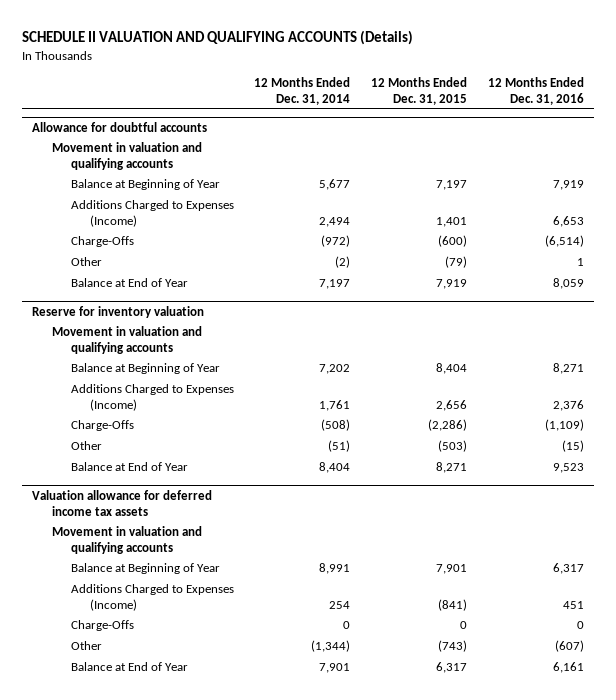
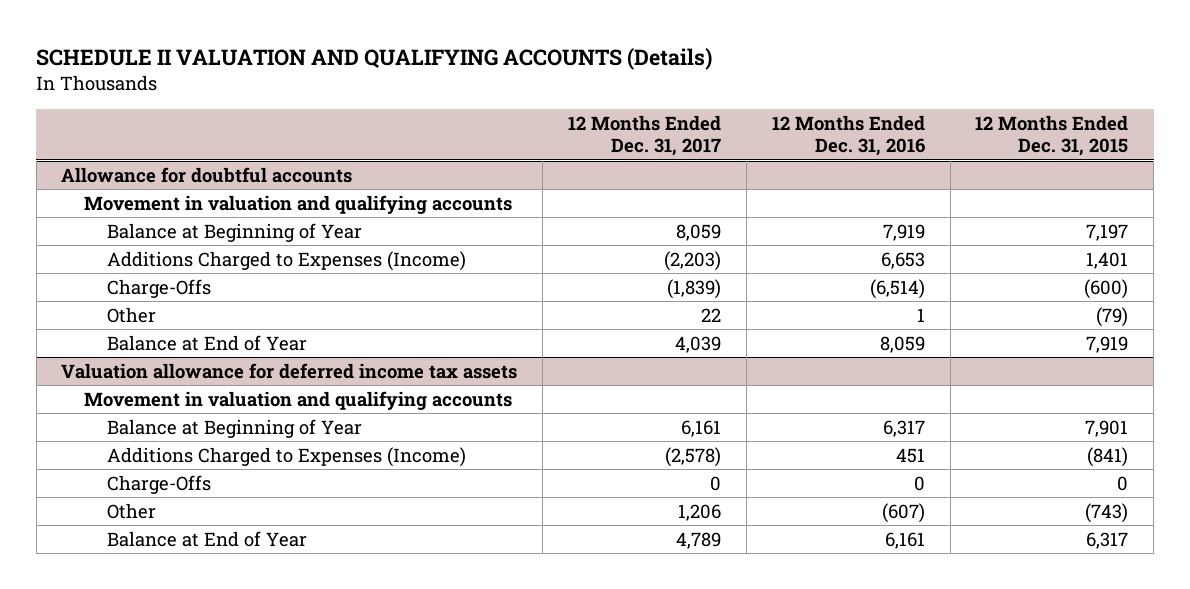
- | 12 Months Ended Dec. 31, 2014 | 12 Months Ended Dec. 31, 2015 | 12 Months Ended Dec. 31, 2016
+ | 12 Months Ended Dec. 31, 2017 | 12 Months Ended Dec. 31, 2016 | 12 Months Ended Dec. 31, 2015
- Reserve for inventory valuation
- Movement in valuation and qualifying accounts
- Balance at Beginning of Year | 7,202 | 8,404 | 8,271
- Additions Charged to Expenses (Income) | 1,761 | 2,656 | 2,376
- Charge-Offs | (508) | (2,286) | (1,109)
- Other | (51) | (503) | (15)
- Balance at End of Year | 8,404 | 8,271 | 9,523

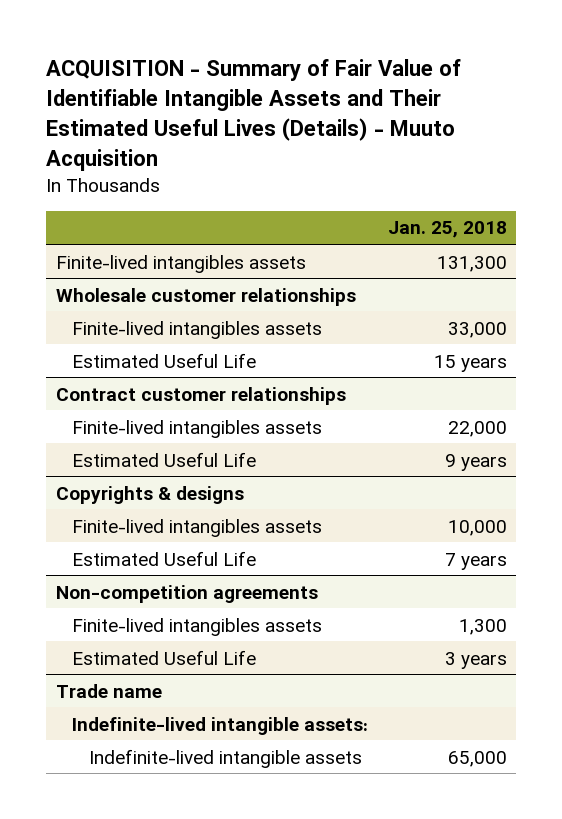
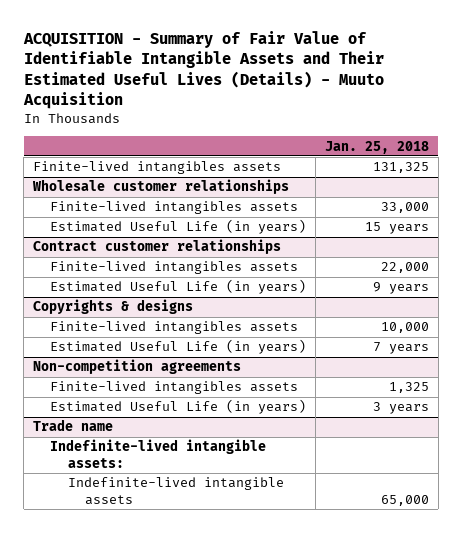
- Finite-lived intangibles assets | 131,300
+ Finite-lived intangibles assets | 131,325
@ Wholesale customer relationships
- Estimated Useful Life | 15 years
+ Estimated Useful Life (in years) | 15 years
@ Contract customer relationships
- Estimated Useful Life | 9 years
+ Estimated Useful Life (in years) | 9 years
@ Copyrights & designs
- Estimated Useful Life | 7 years
+ Estimated Useful Life (in years) | 7 years
@ Non-competition agreements
- Finite-lived intangibles assets | 1,300
- Estimated Useful Life | 3 years
+ Finite-lived intangibles assets | 1,325
+ Estimated Useful Life (in years) | 3 years

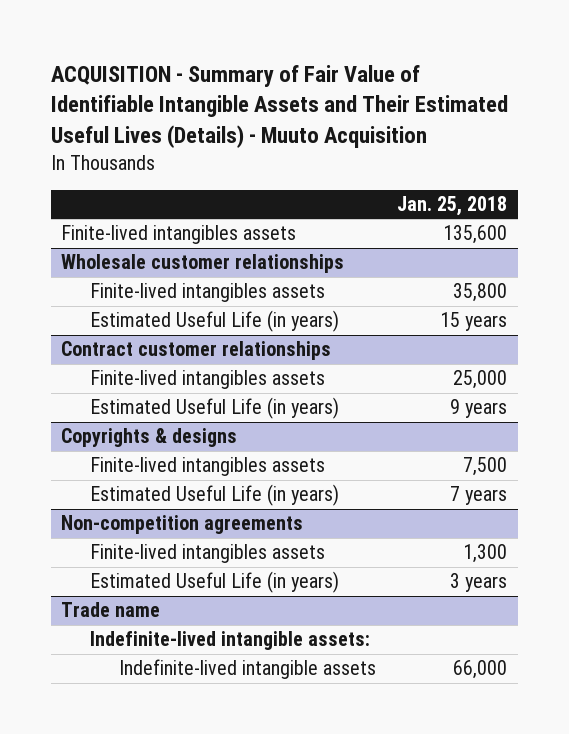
- Finite-lived intangibles assets | 131,325
+ Finite-lived intangibles assets | 135,600
@ Wholesale customer relationships
- Finite-lived intangibles assets | 33,000
+ Finite-lived intangibles assets | 35,800
@ Contract customer relationships
- Finite-lived intangibles assets | 22,000
+ Finite-lived intangibles assets | 25,000
@ Copyrights & designs
- Finite-lived intangibles assets | 10,000
+ Finite-lived intangibles assets | 7,500
@ Non-competition agreements
- Finite-lived intangibles assets | 1,325
+ Finite-lived intangibles assets | 1,300
@ Trade name
- Indefinite-lived intangible assets | 65,000
+ Indefinite-lived intangible assets | 66,000

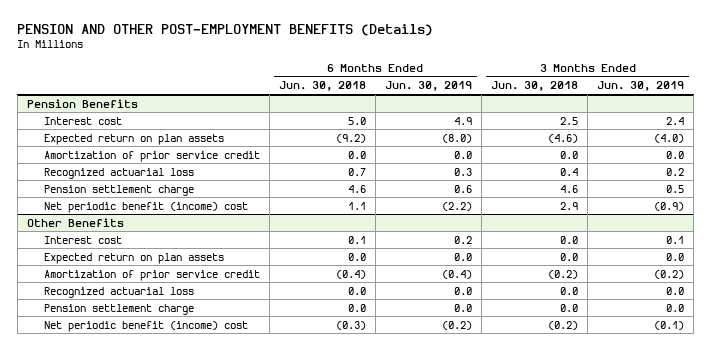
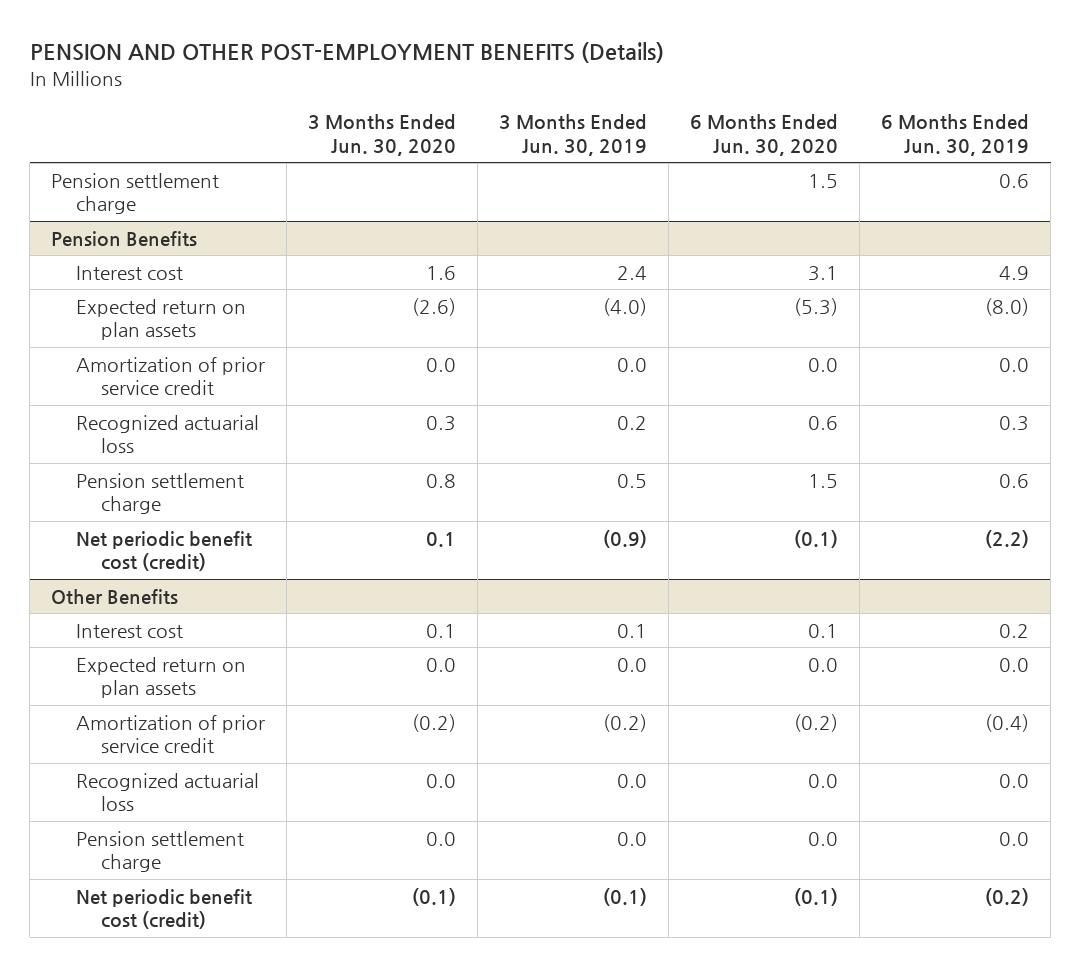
- | 6 Months Ended Jun. 30, 2018 | 6 Months Ended Jun. 30, 2019 | 3 Months Ended Jun. 30, 2018 | 3 Months Ended Jun. 30, 2019
+ | 3 Months Ended Jun. 30, 2020 | 3 Months Ended Jun. 30, 2019 | 6 Months Ended Jun. 30, 2020 | 6 Months Ended Jun. 30, 2019
+ Pension settlement charge | | | 1.5 | 0.6
@ Pension Benefits
- Net periodic benefit (income) cost | 1.1 | (2.2) | 2.9 | (0.9)
+ Net periodic benefit cost (credit) | 0.1 | (0.9) | (0.1) | (2.2)
@ Other Benefits
- Net periodic benefit (income) cost | (0.3) | (0.2) | (0.2) | (0.1)
+ Net periodic benefit cost (credit) | (0.1) | (0.1) | (0.1) | (0.2)

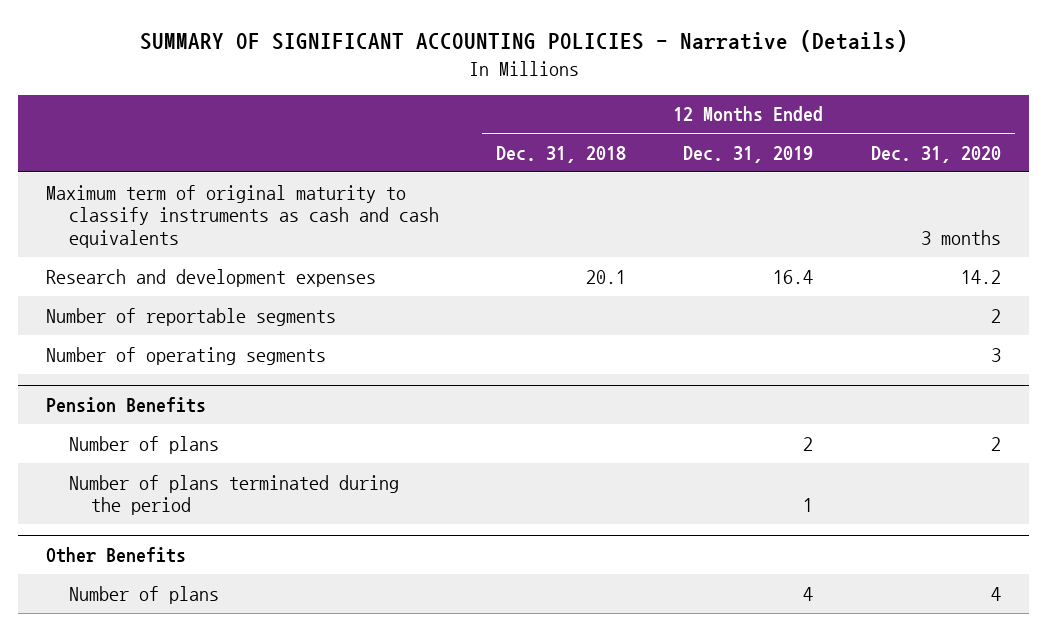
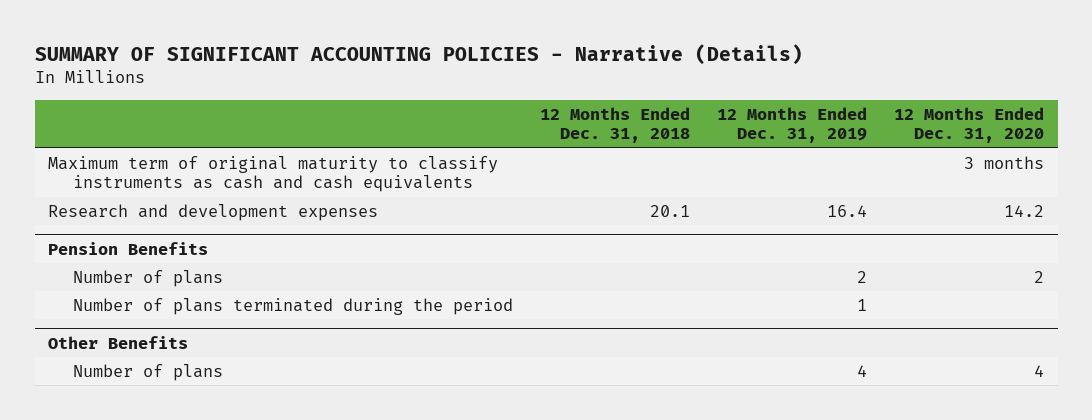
- Number of reportable segments | | | 2
- Number of operating segments | | | 3

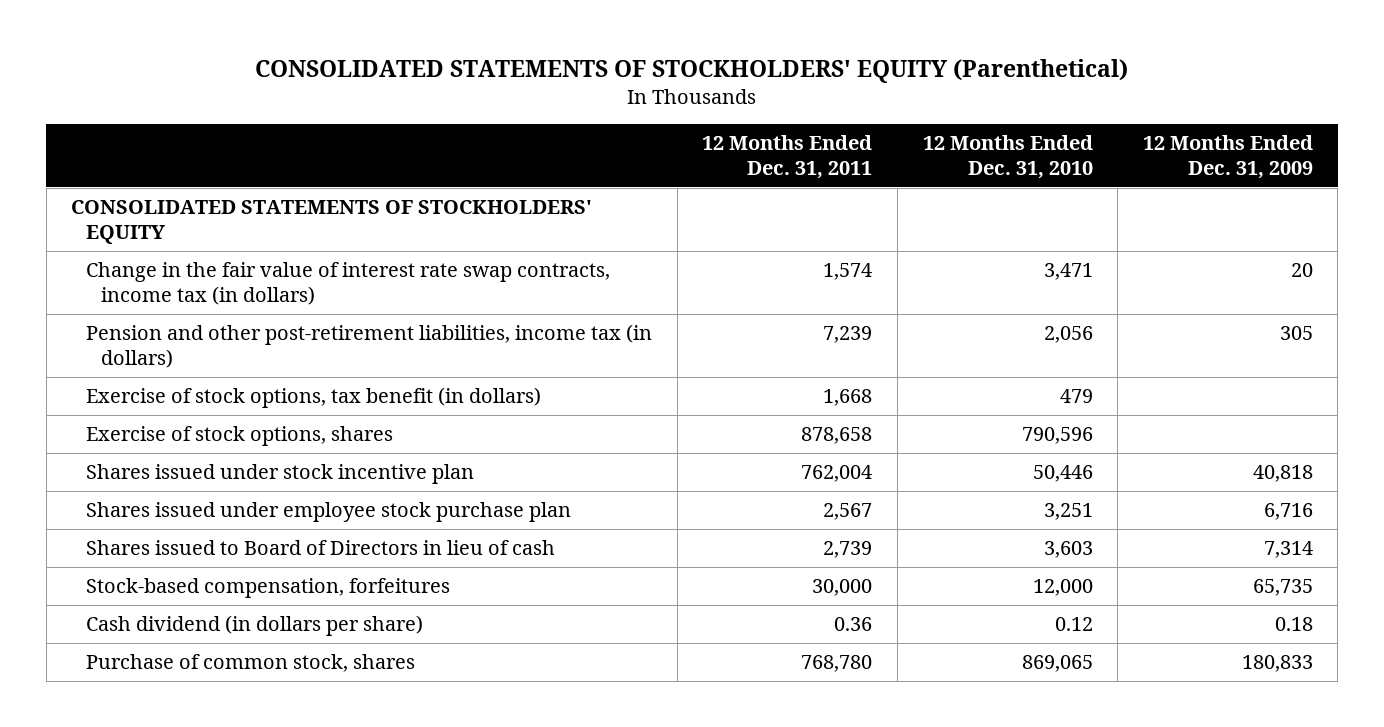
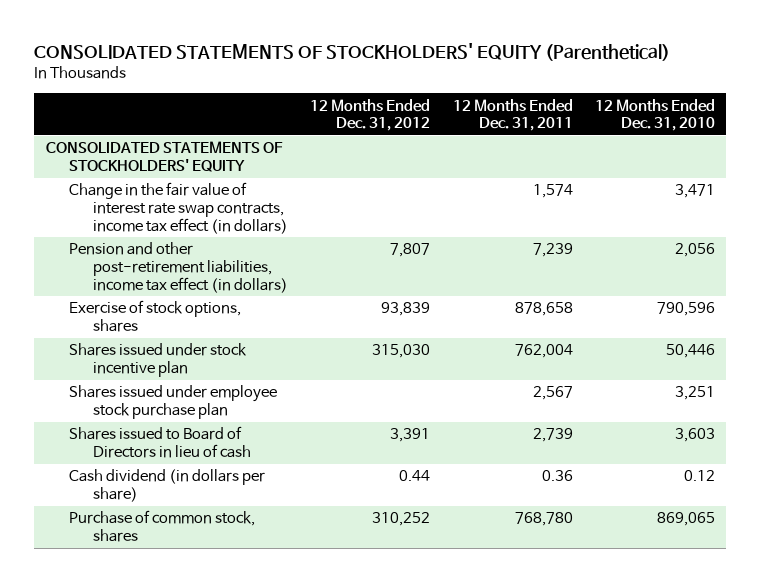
- | 12 Months Ended Dec. 31, 2011 | 12 Months Ended Dec. 31, 2010 | 12 Months Ended Dec. 31, 2009
+ | 12 Months Ended Dec. 31, 2012 | 12 Months Ended Dec. 31, 2011 | 12 Months Ended Dec. 31, 2010
- Change in the fair value of interest rate swap contracts, income tax (in dollars) | 1,574 | 3,471 | 20
- Pension and other post-retirement liabilities, income tax (in dollars) | 7,239 | 2,056 | 305
- Exercise of stock options, tax benefit (in dollars) | 1,668 | 479 |
+ Change in the fair value of interest rate swap contracts, income tax effect (in dollars) | | 1,574 | 3,471
+ Pension and other post-retirement liabilities, income tax effect (in dollars) | 7,807 | 7,239 | 2,056
- Stock-based compensation, forfeitures | 30,000 | 12,000 | 65,735

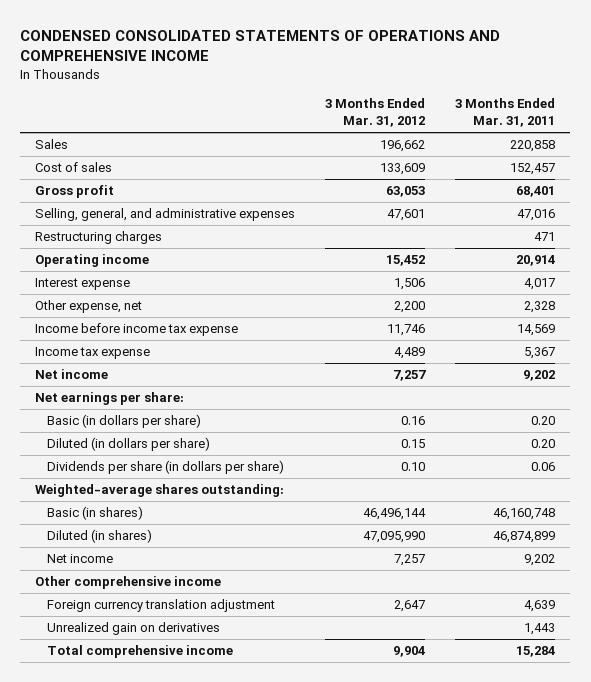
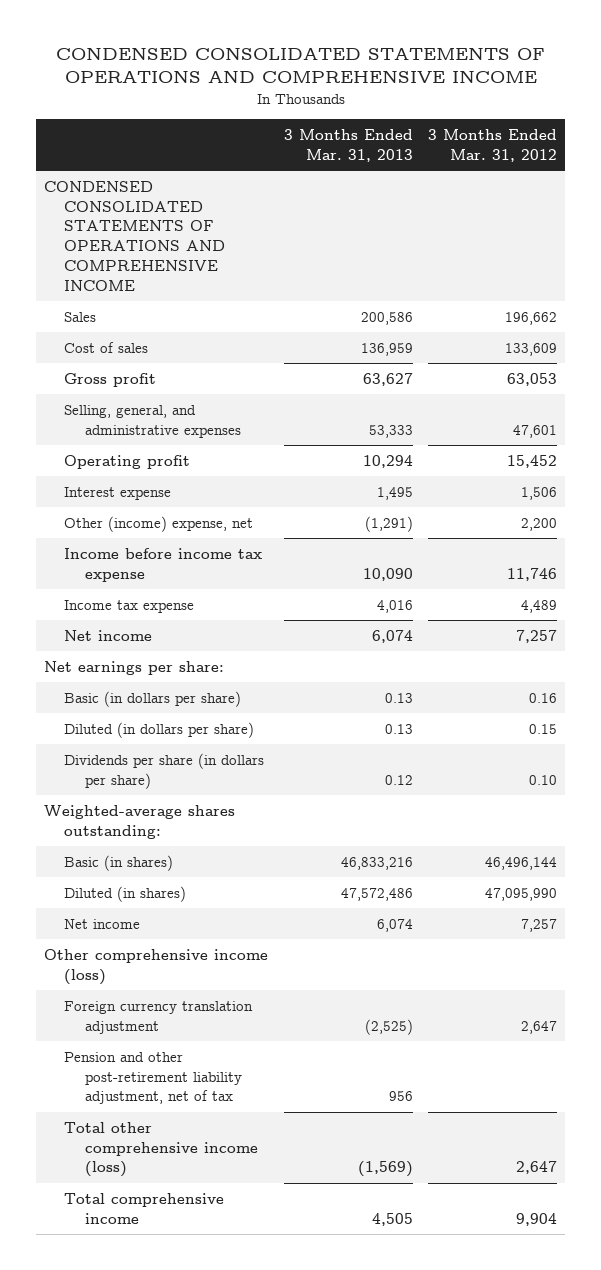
- | 3 Months Ended Mar. 31, 2012 | 3 Months Ended Mar. 31, 2011
+ | 3 Months Ended Mar. 31, 2013 | 3 Months Ended Mar. 31, 2012
+ CONDENSED CONSOLIDATED STATEMENTS OF OPERATIONS AND COMPREHENSIVE INCOME
- Restructuring charges | | 471
- Operating income | 15,452 | 20,914
+ Operating profit | 10,294 | 15,452
- Other expense, net | 2,200 | 2,328
+ Other (income) expense, net | (1,291) | 2,200
- Other comprehensive income
+ Other comprehensive income (loss)
- Unrealized gain on derivatives | | 1,443
+ Pension and other post-retirement liability adjustment, net of tax | 956 |
+ Total other comprehensive income (loss) | (1,569) | 2,647

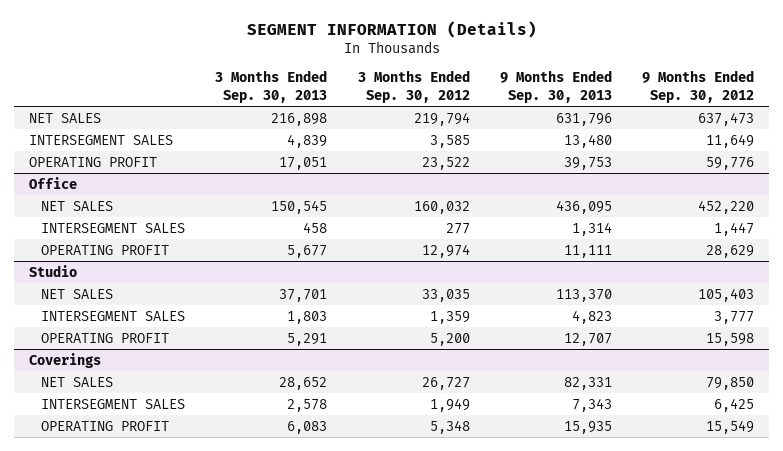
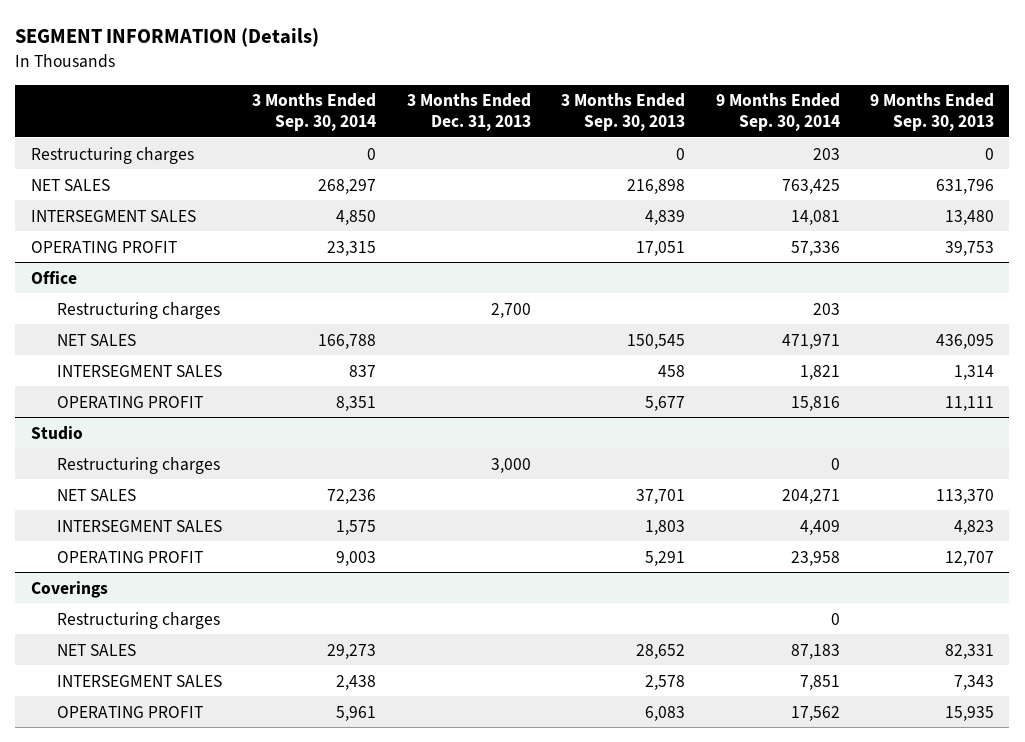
- | 3 Months Ended Sep. 30, 2013 | 3 Months Ended Sep. 30, 2012 | 9 Months Ended Sep. 30, 2013 | 9 Months Ended Sep. 30, 2012
+ | 3 Months Ended Sep. 30, 2014 | 3 Months Ended Dec. 31, 2013 | 3 Months Ended Sep. 30, 2013 | 9 Months Ended Sep. 30, 2014 | 9 Months Ended Sep. 30, 2013
+ Restructuring charges | 0 | | 0 | 203 | 0
@ Office
+ Restructuring charges | | 2,700 | | 203 |
@ Studio
+ Restructuring charges | | 3,000 | | 0 |
@ Coverings
+ Restructuring charges | | | | 0 |

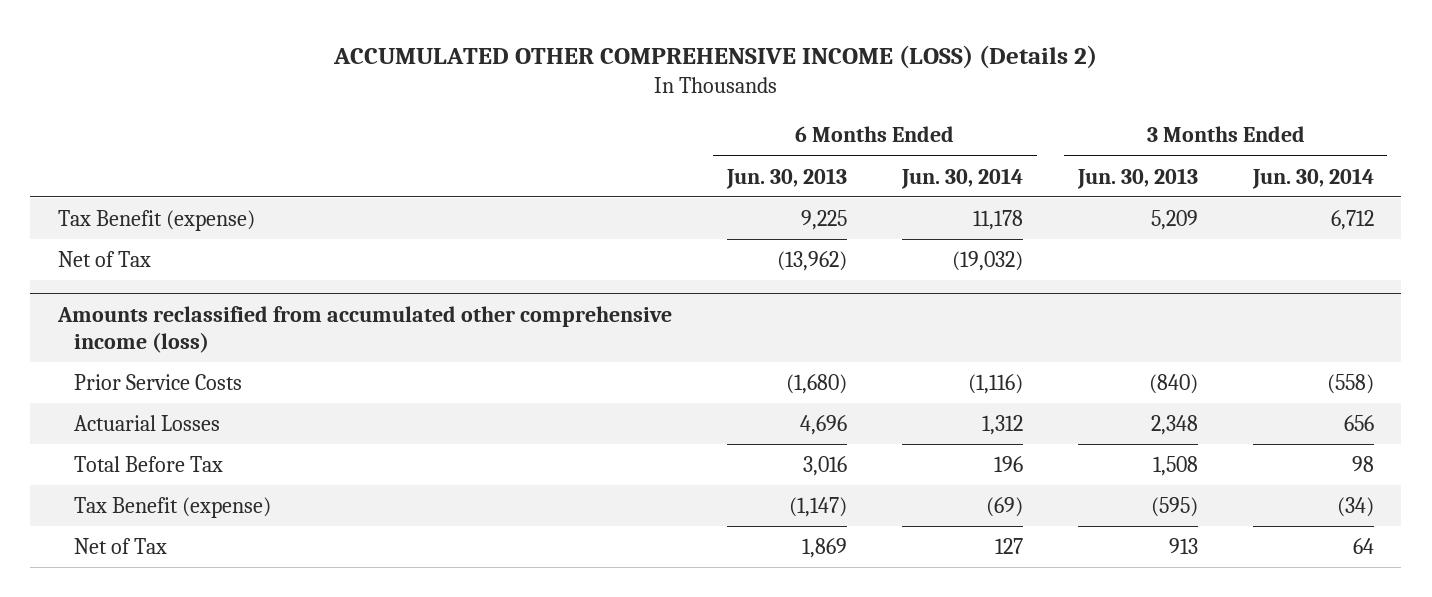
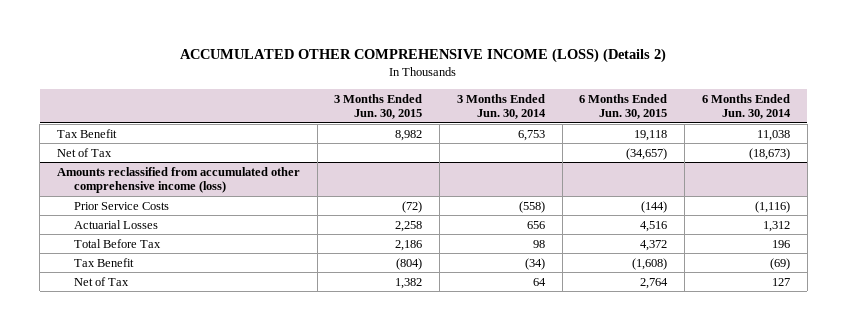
- | 6 Months Ended Jun. 30, 2013 | 6 Months Ended Jun. 30, 2014 | 3 Months Ended Jun. 30, 2013 | 3 Months Ended Jun. 30, 2014
+ | 3 Months Ended Jun. 30, 2015 | 3 Months Ended Jun. 30, 2014 | 6 Months Ended Jun. 30, 2015 | 6 Months Ended Jun. 30, 2014
- Tax Benefit (expense) | 9,225 | 11,178 | 5,209 | 6,712
- Net of Tax | (13,962) | (19,032) | |
+ Tax Benefit | 8,982 | 6,753 | 19,118 | 11,038
+ Net of Tax | | | (34,657) | (18,673)
@ Amounts reclassified from accumulated other comprehensive income (loss)
- Tax Benefit (expense) | (1,147) | (69) | (595) | (34)
+ Tax Benefit | (804) | (34) | (1,608) | (69)

